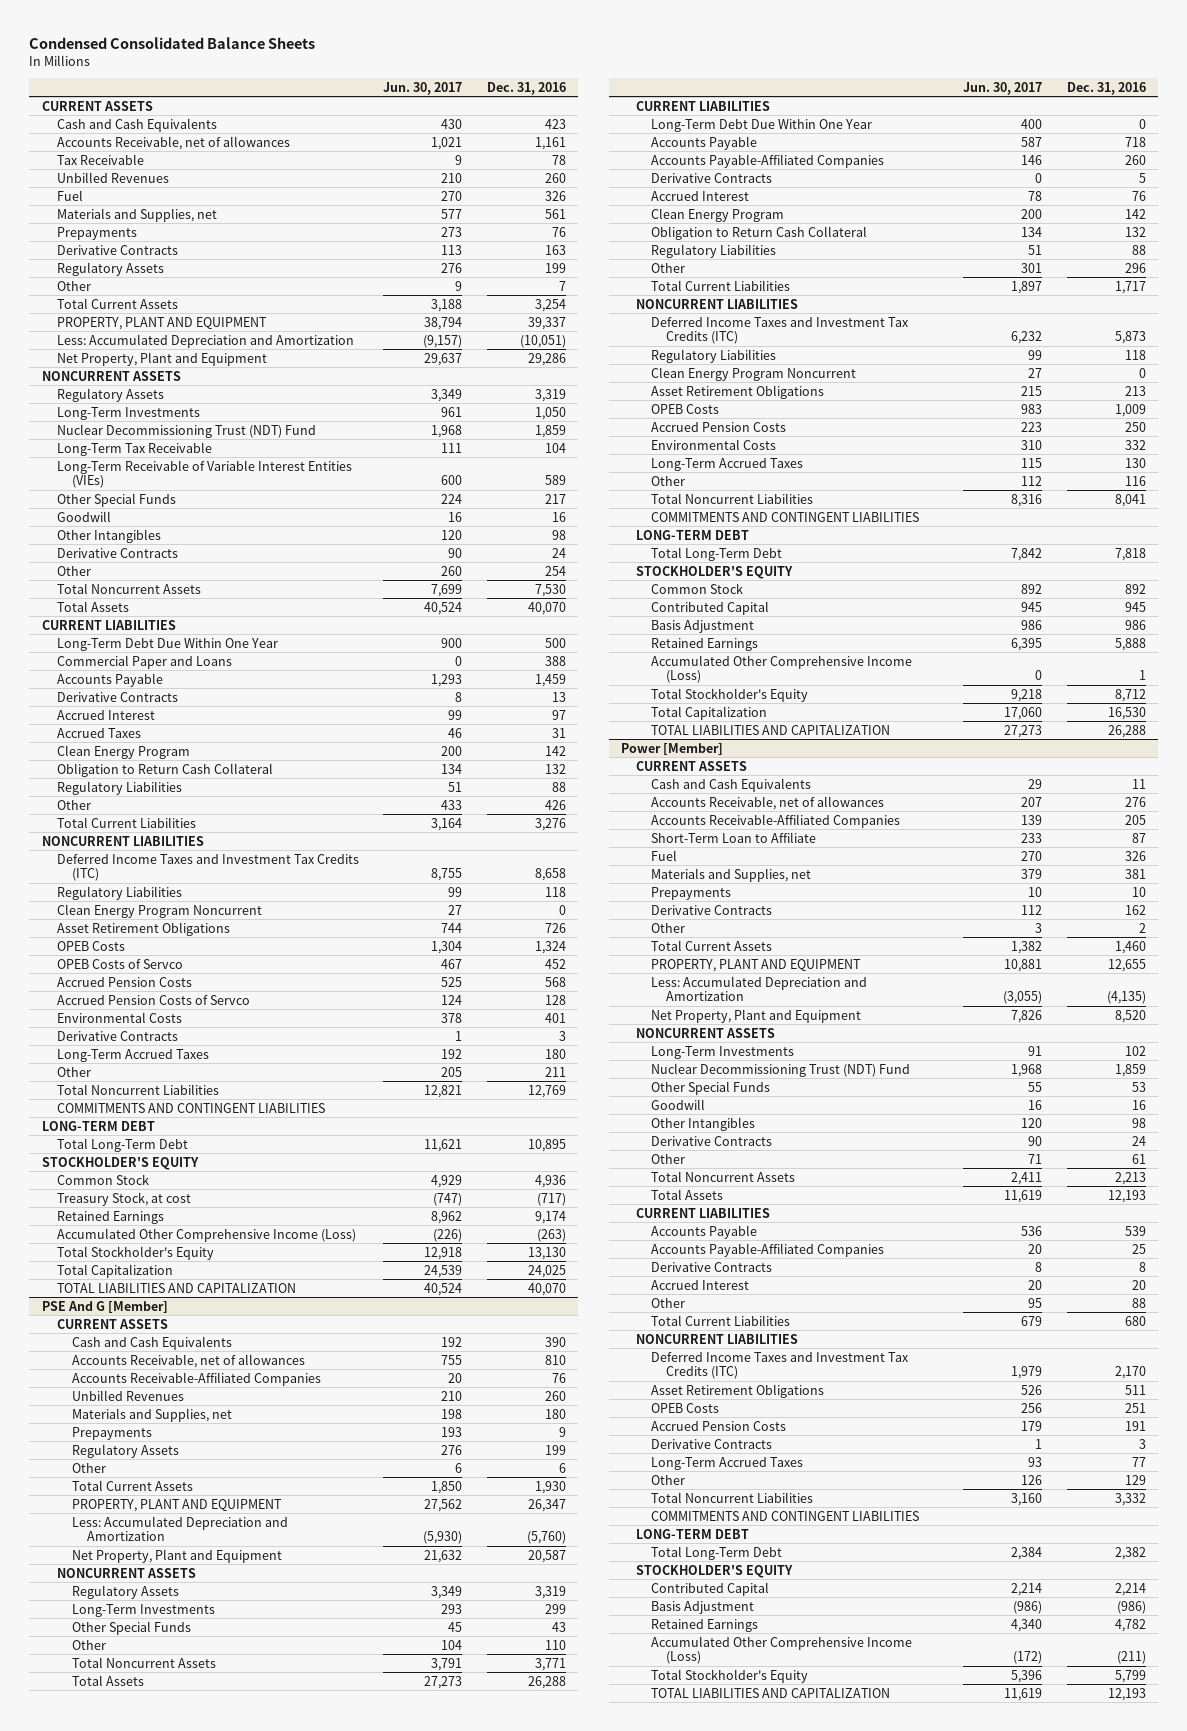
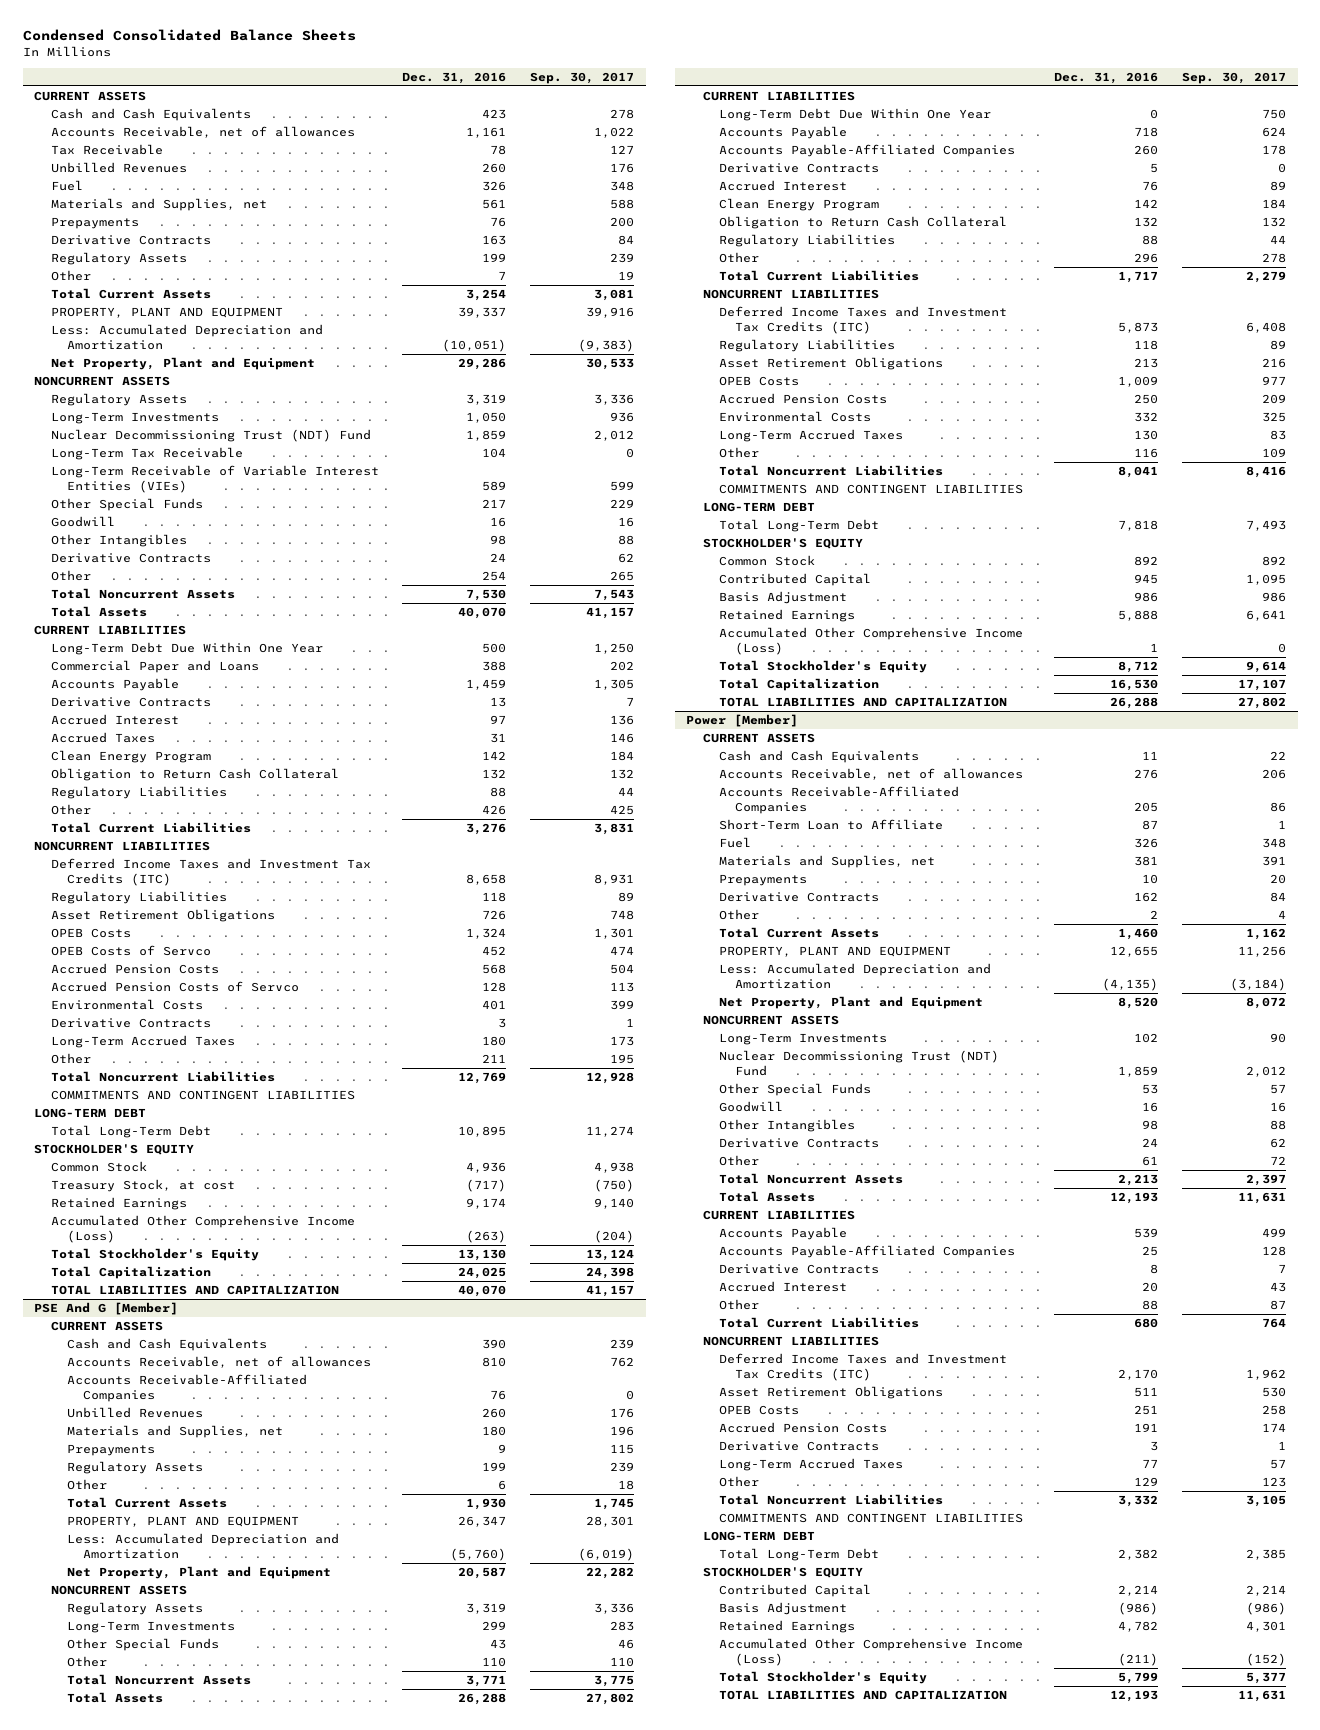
- | Jun. 30, 2017 | Dec. 31, 2016
+ | Dec. 31, 2016 | Sep. 30, 2017
- Clean Energy Program Noncurrent | 27 | 0
@ PSE And G [Member]
- Clean Energy Program Noncurrent | 27 | 0

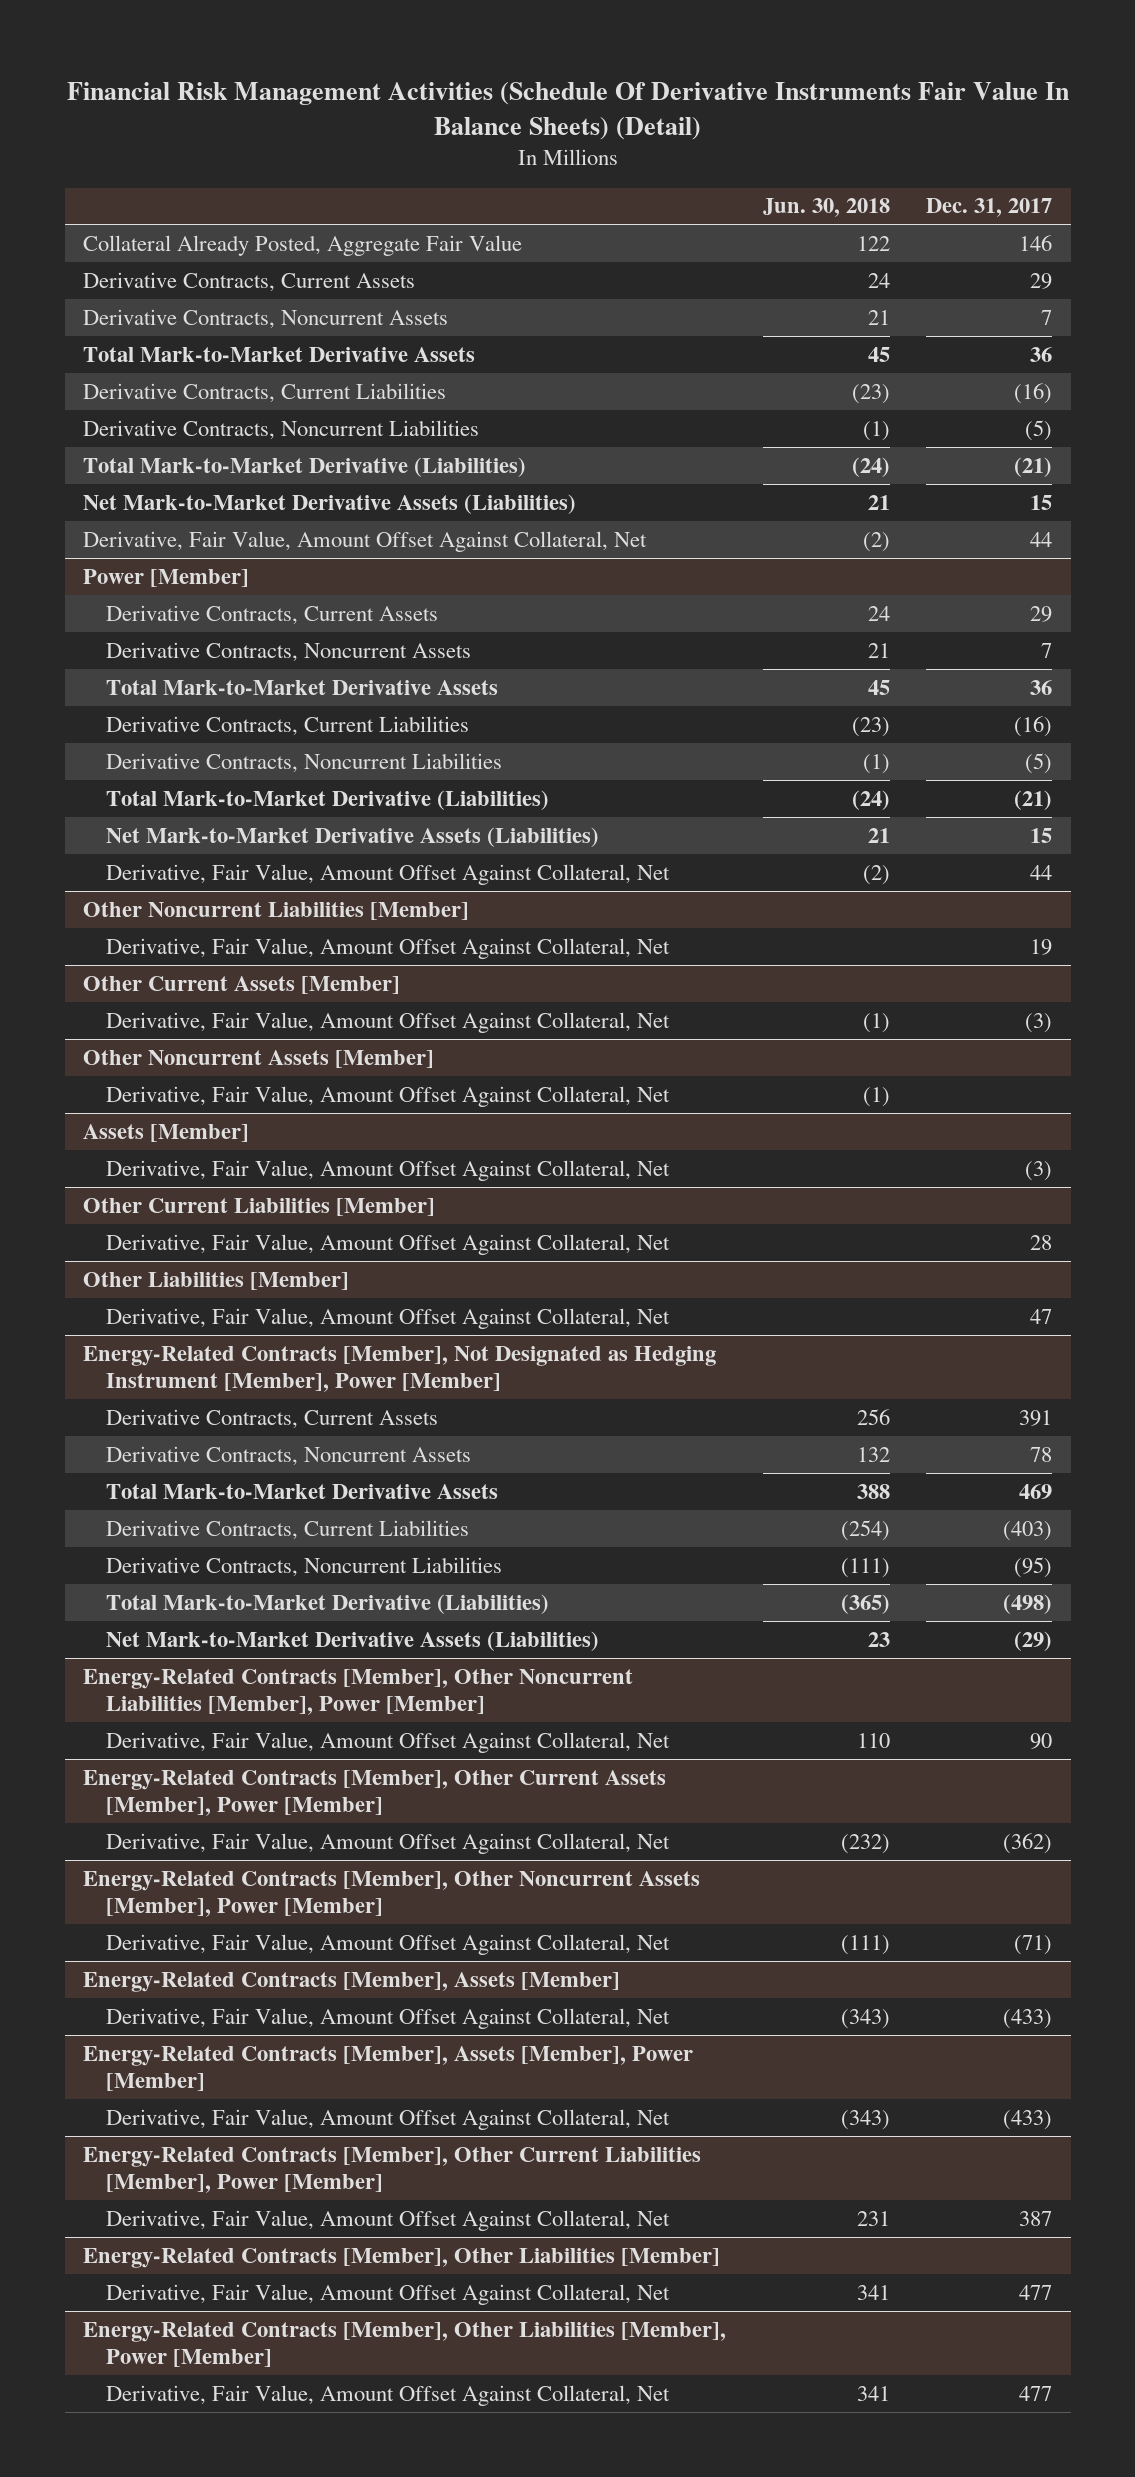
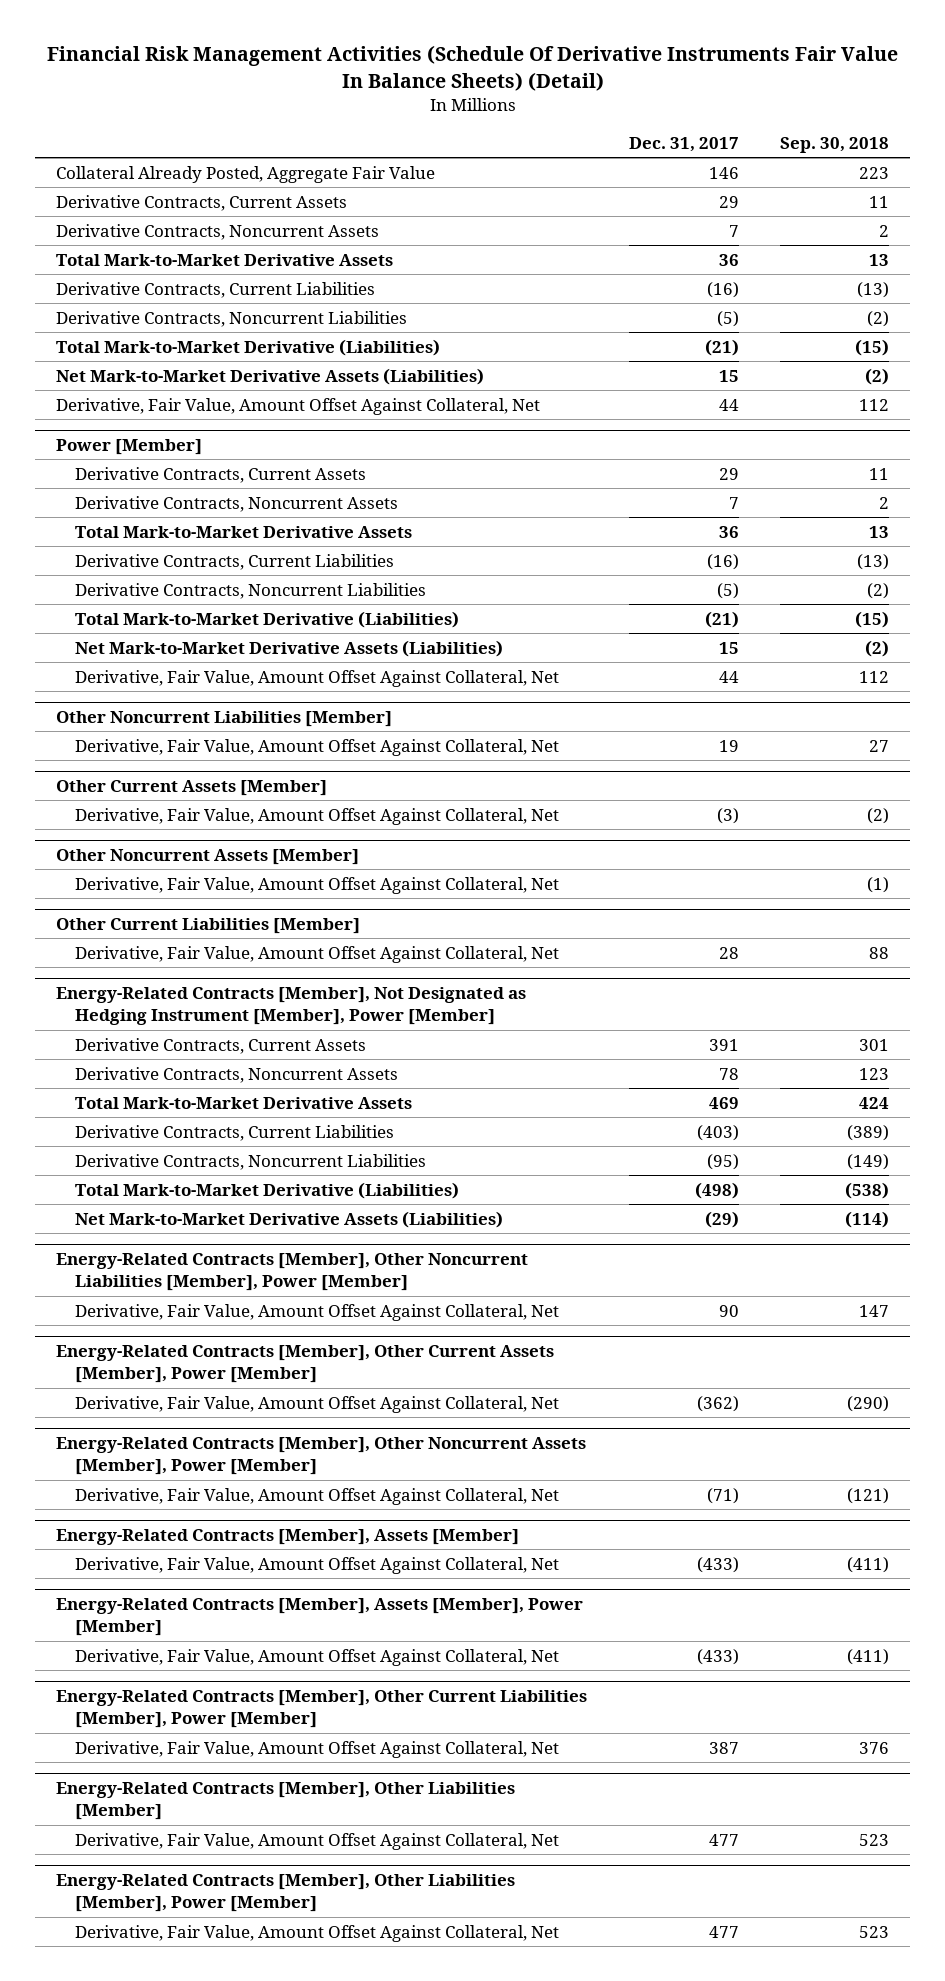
- | Jun. 30, 2018 | Dec. 31, 2017
+ | Dec. 31, 2017 | Sep. 30, 2018
- Assets [Member]
- Derivative, Fair Value, Amount Offset Against Collateral, Net | | (3)
- Other Liabilities [Member]
- Derivative, Fair Value, Amount Offset Against Collateral, Net | | 47

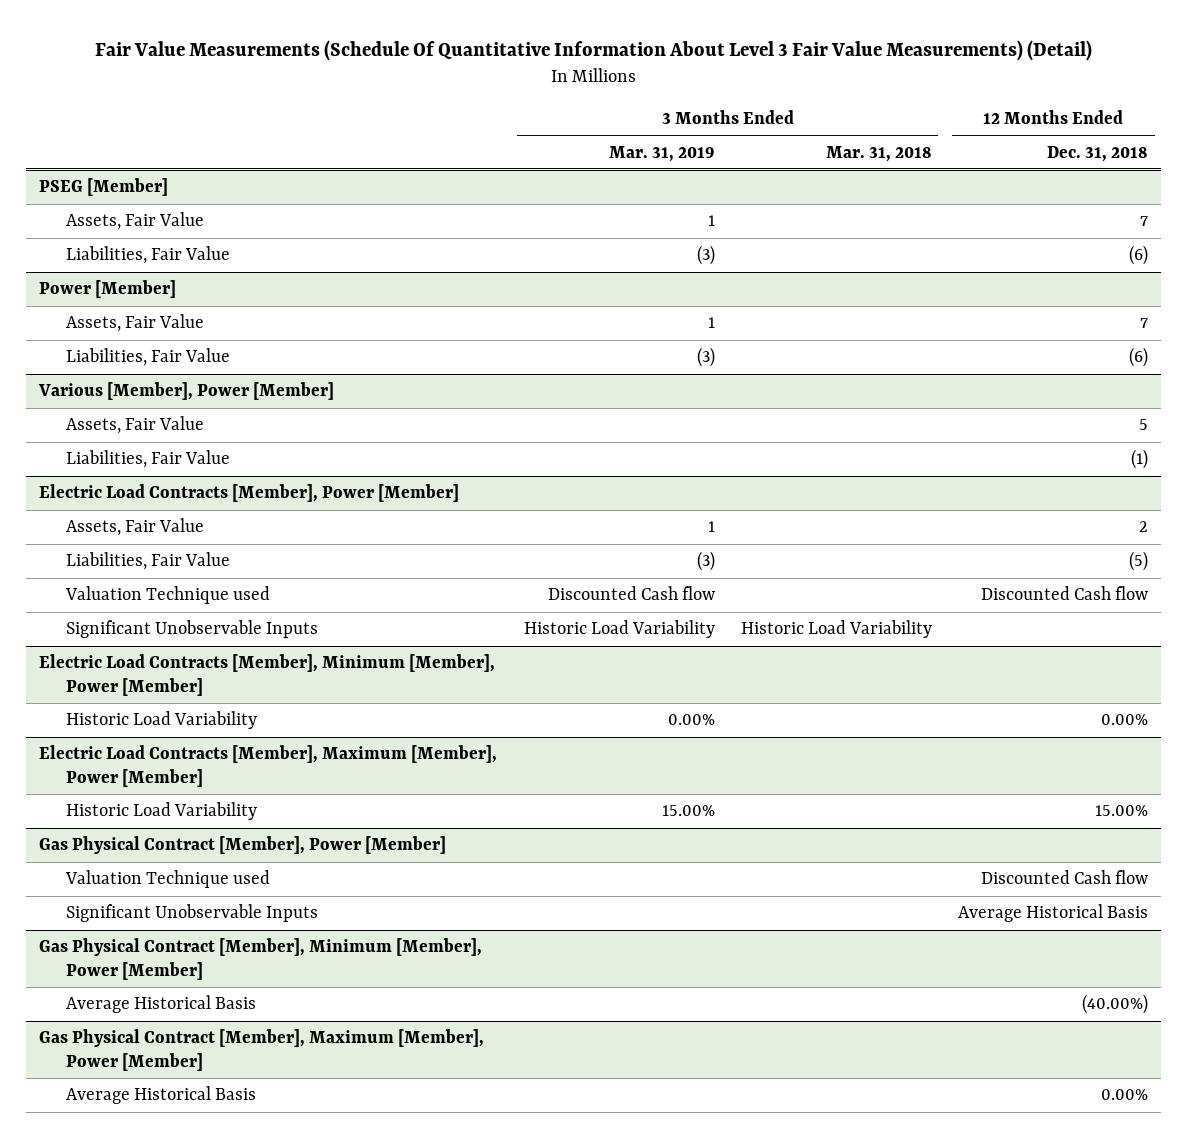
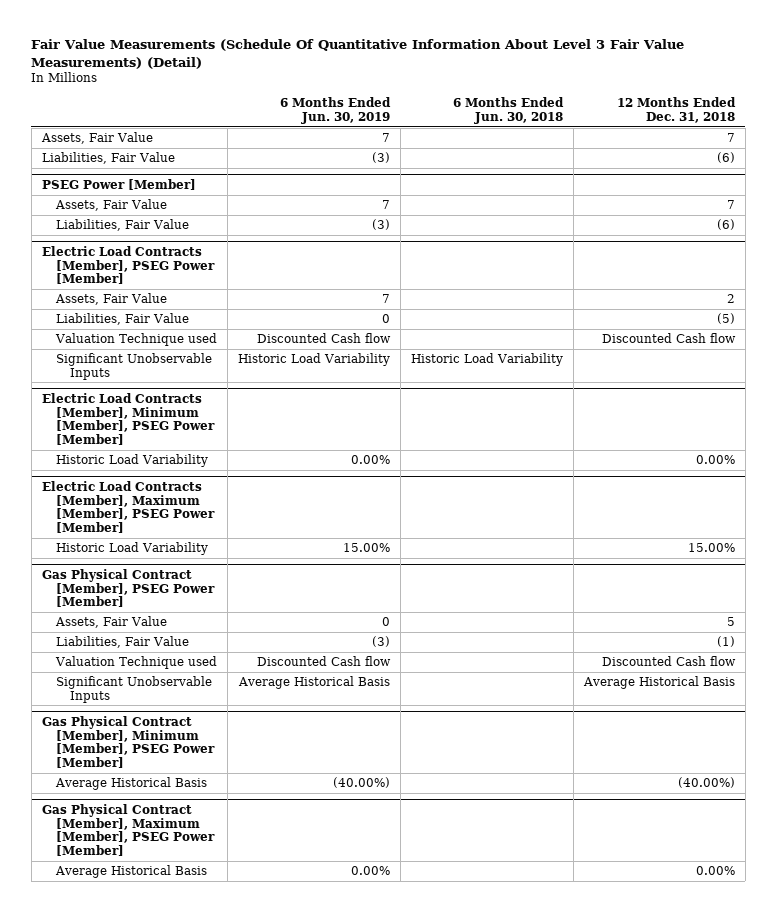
- | 3 Months Ended Mar. 31, 2019 | 3 Months Ended Mar. 31, 2018 | 12 Months Ended Dec. 31, 2018
+ | 6 Months Ended Jun. 30, 2019 | 6 Months Ended Jun. 30, 2018 | 12 Months Ended Dec. 31, 2018
- PSEG [Member]
- Power [Member]
+ PSEG Power [Member]
- Various [Member], Power [Member]
- Assets, Fair Value | | | 5
- Liabilities, Fair Value | | | (1)
- Electric Load Contracts [Member], Power [Member]
+ Electric Load Contracts [Member], PSEG Power [Member]
- Electric Load Contracts [Member], Minimum [Member], Power [Member]
+ Electric Load Contracts [Member], Minimum [Member], PSEG Power [Member]
- Electric Load Contracts [Member], Maximum [Member], Power [Member]
+ Electric Load Contracts [Member], Maximum [Member], PSEG Power [Member]
- Gas Physical Contract [Member], Power [Member]
+ Gas Physical Contract [Member], PSEG Power [Member]
+ Assets, Fair Value | 0 | | 5
+ Liabilities, Fair Value | (3) | | (1)
- Gas Physical Contract [Member], Minimum [Member], Power [Member]
+ Gas Physical Contract [Member], Minimum [Member], PSEG Power [Member]
- Gas Physical Contract [Member], Maximum [Member], Power [Member]
+ Gas Physical Contract [Member], Maximum [Member], PSEG Power [Member]

